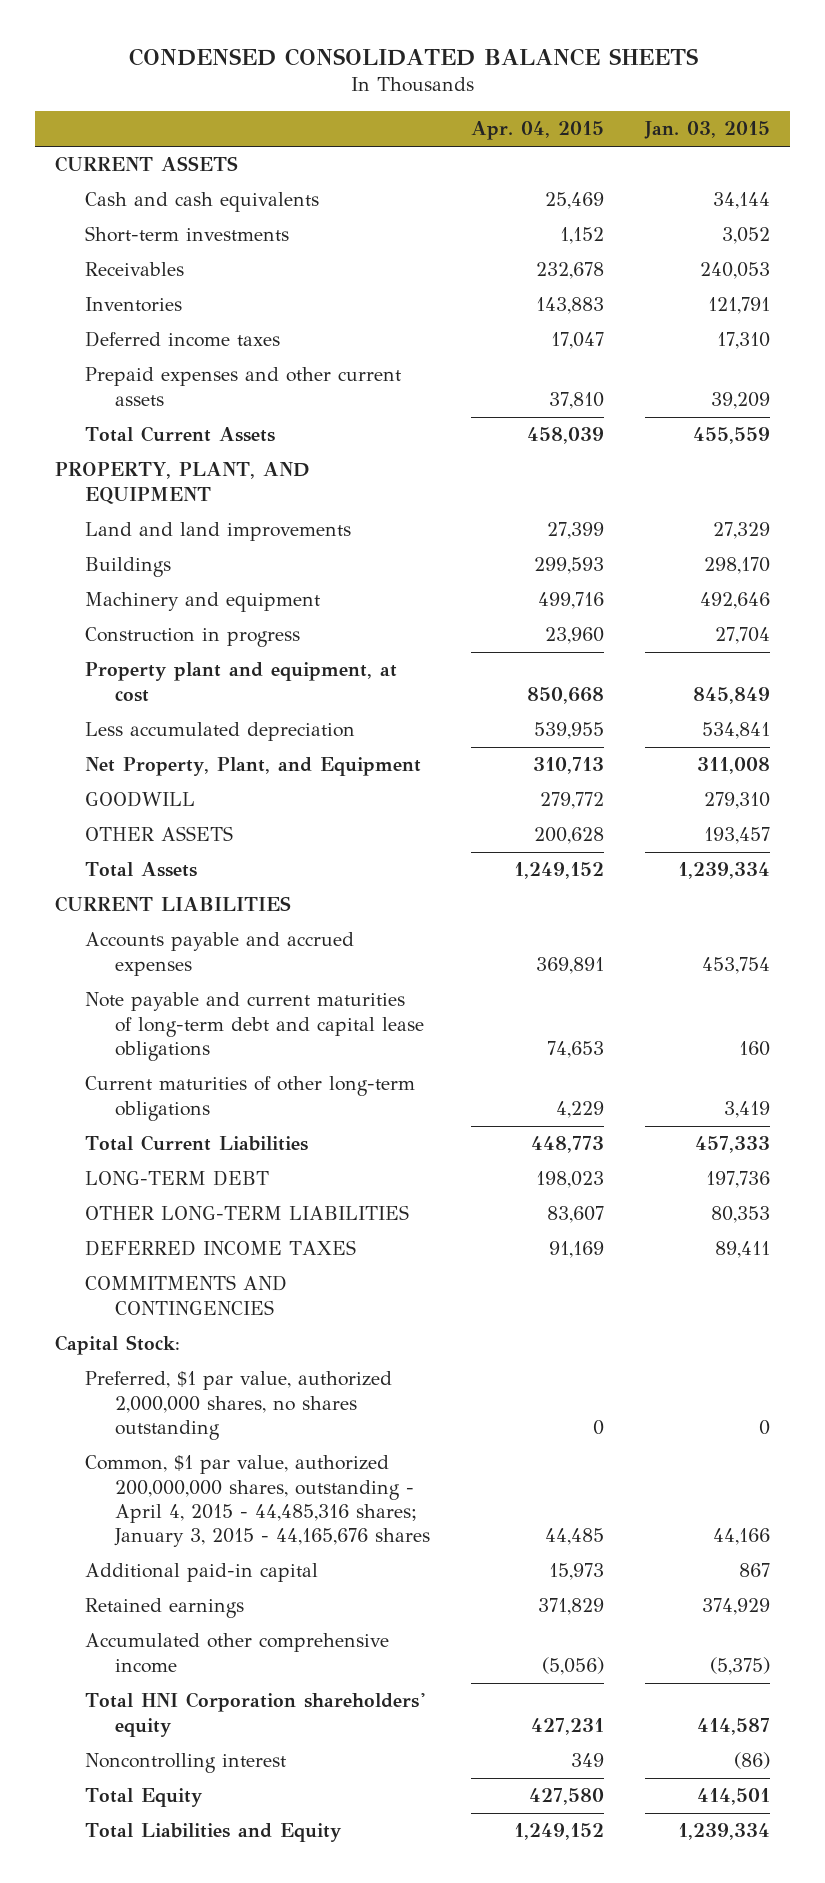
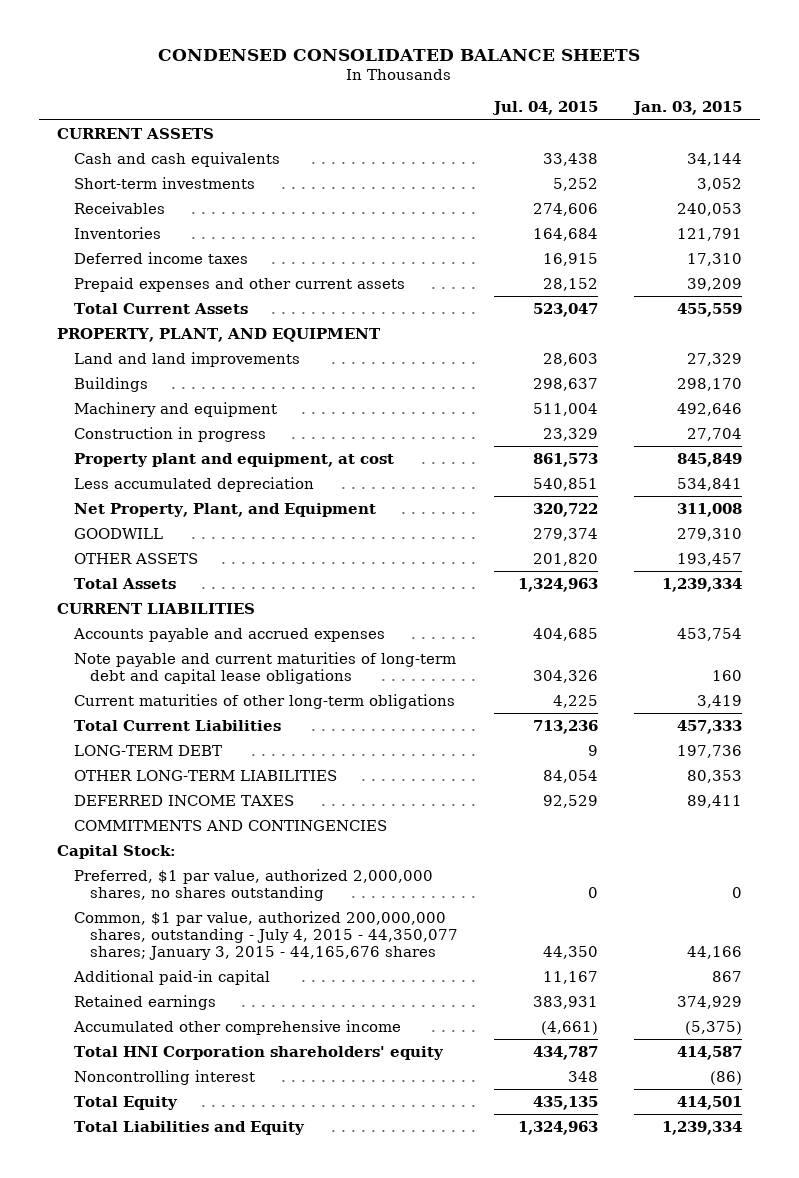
- | Apr. 04, 2015 | Jan. 03, 2015
+ | Jul. 04, 2015 | Jan. 03, 2015
- Common, $1 par value, authorized 200,000,000 shares, outstanding - April 4, 2015 - 44,485,316 shares; January 3, 2015 - 44,165,676 shares | 44,485 | 44,166
+ Common, $1 par value, authorized 200,000,000 shares, outstanding - July 4, 2015 - 44,350,077 shares; January 3, 2015 - 44,165,676 shares | 44,350 | 44,166

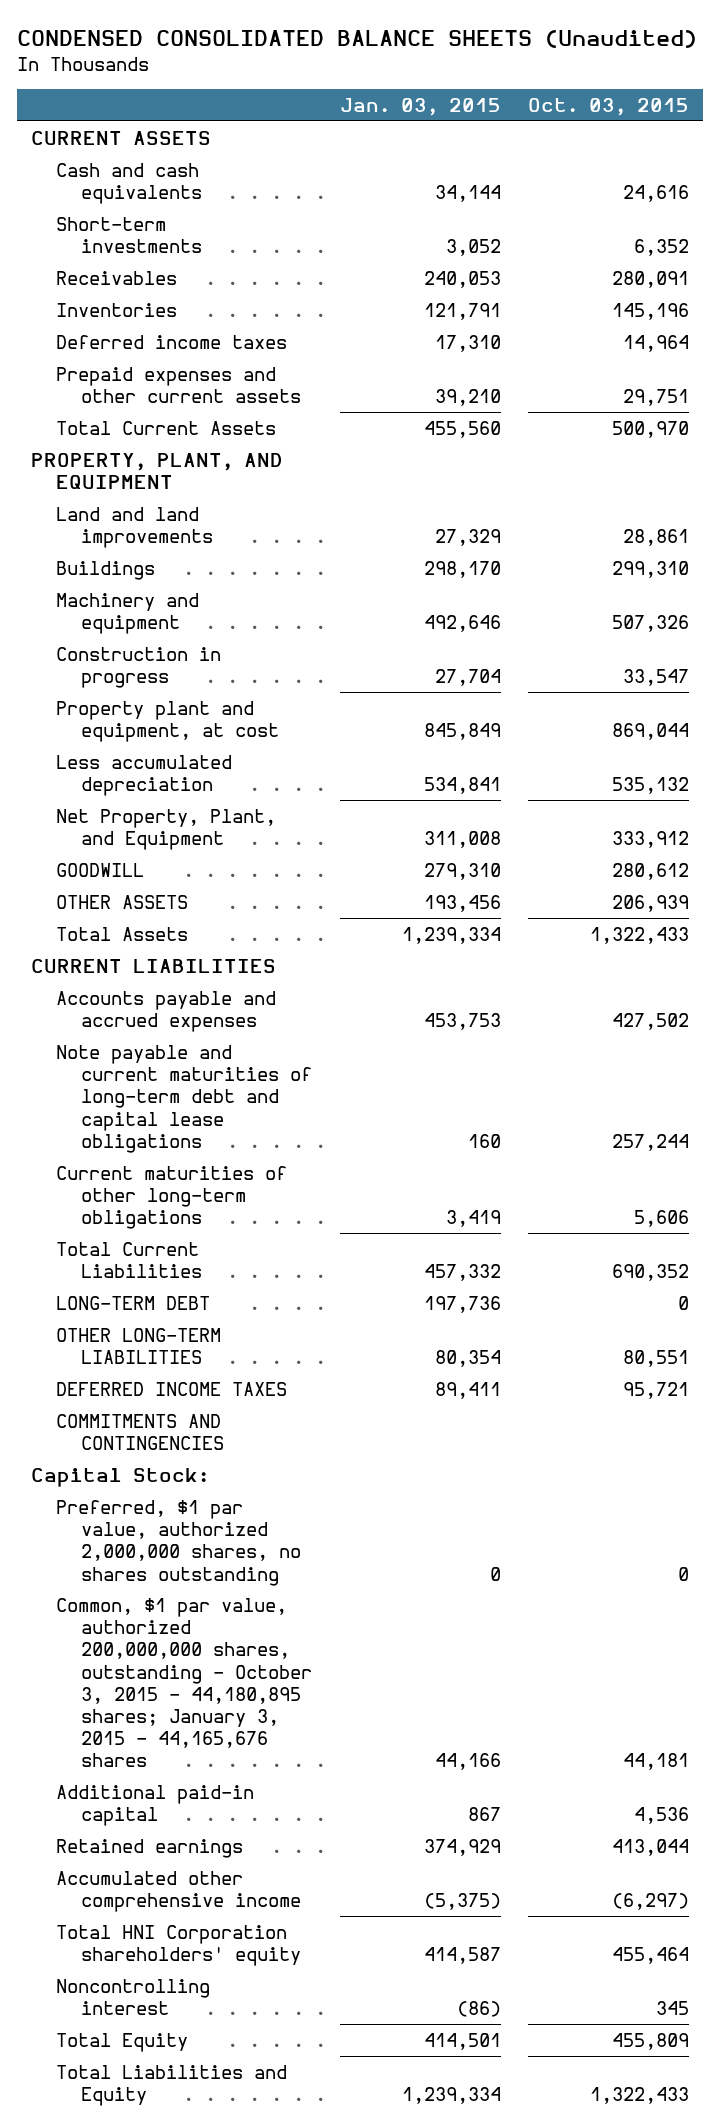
- CONDENSED CONSOLIDATED BALANCE SHEETS
+ CONDENSED CONSOLIDATED BALANCE SHEETS (Unaudited)
- | Jul. 04, 2015 | Jan. 03, 2015
+ | Jan. 03, 2015 | Oct. 03, 2015
- Prepaid expenses and other current assets | 28,152 | 39,209
- Total Current Assets | 523,047 | 455,559
+ Prepaid expenses and other current assets | 39,210 | 29,751
+ Total Current Assets | 455,560 | 500,970
- OTHER ASSETS | 201,820 | 193,457
+ OTHER ASSETS | 193,456 | 206,939
- Accounts payable and accrued expenses | 404,685 | 453,754
+ Accounts payable and accrued expenses | 453,753 | 427,502
- Total Current Liabilities | 713,236 | 457,333
+ Total Current Liabilities | 457,332 | 690,352
- OTHER LONG-TERM LIABILITIES | 84,054 | 80,353
+ OTHER LONG-TERM LIABILITIES | 80,354 | 80,551
- Common, $1 par value, authorized 200,000,000 shares, outstanding - July 4, 2015 - 44,350,077 shares; January 3, 2015 - 44,165,676 shares | 44,350 | 44,166
+ Common, $1 par value, authorized 200,000,000 shares, outstanding - October 3, 2015 - 44,180,895 shares; January 3, 2015 - 44,165,676 shares | 44,166 | 44,181

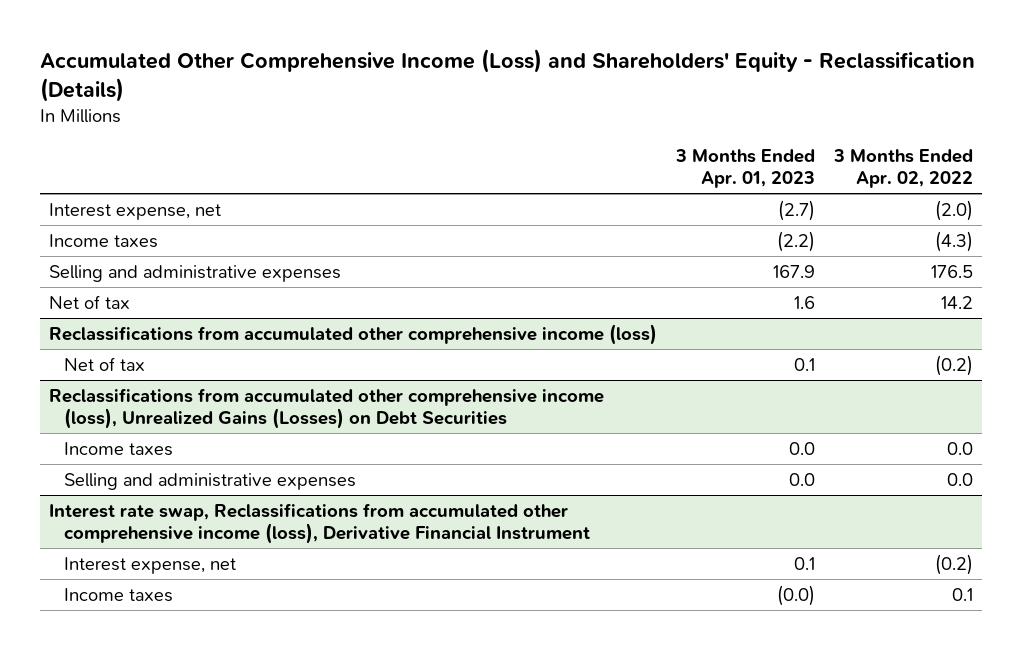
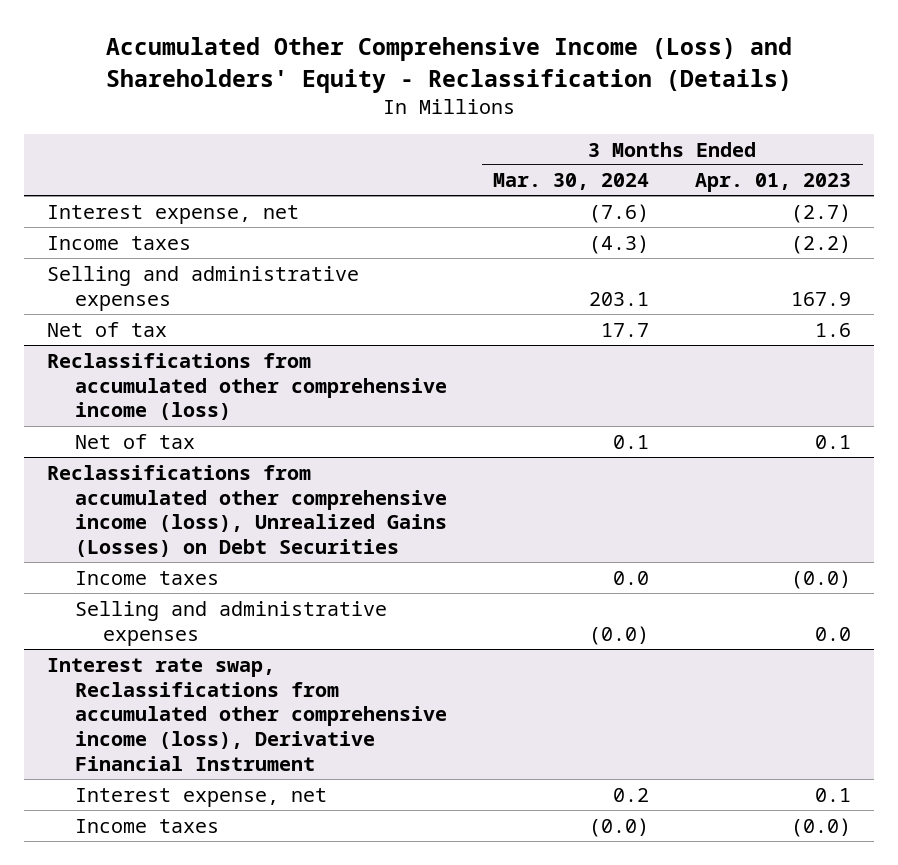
- | 3 Months Ended Apr. 01, 2023 | 3 Months Ended Apr. 02, 2022
+ | 3 Months Ended Mar. 30, 2024 | 3 Months Ended Apr. 01, 2023
@ Reclassifications from accumulated other comprehensive income (loss), Unrealized Gains (Losses) on Debt Securities
- Income taxes | 0.0 | 0.0
+ Income taxes | 0.0 | (0.0)

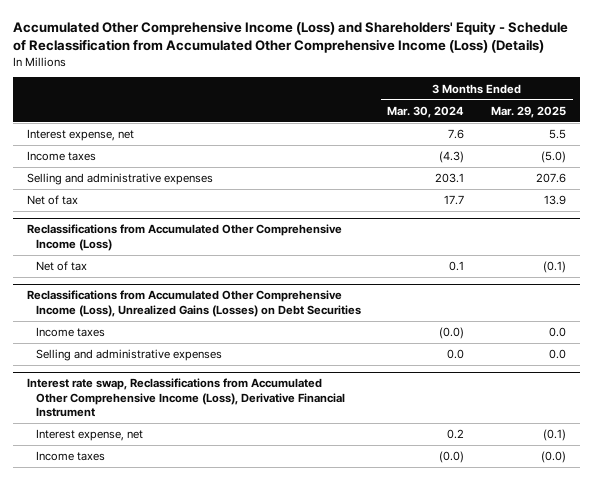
- Accumulated Other Comprehensive Income (Loss) and Shareholders' Equity - Reclassification (Details)
+ Accumulated Other Comprehensive Income (Loss) and Shareholders' Equity - Schedule of Reclassification from Accumulated Other Comprehensive Income (Loss) (Details)
- | 3 Months Ended Mar. 30, 2024 | 3 Months Ended Apr. 01, 2023
+ | 3 Months Ended Mar. 30, 2024 | 3 Months Ended Mar. 29, 2025
- Interest expense, net | (7.6) | (2.7)
+ Interest expense, net | 7.6 | 5.5
- Reclassifications from accumulated other comprehensive income (loss)
+ Reclassifications from Accumulated Other Comprehensive Income (Loss)
- Reclassifications from accumulated other comprehensive income (loss), Unrealized Gains (Losses) on Debt Securities
- Income taxes | 0.0 | (0.0)
- Selling and administrative expenses | (0.0) | 0.0
- Interest rate swap, Reclassifications from accumulated other comprehensive income (loss), Derivative Financial Instrument
+ Reclassifications from Accumulated Other Comprehensive Income (Loss), Unrealized Gains (Losses) on Debt Securities
+ Income taxes | (0.0) | 0.0
+ Selling and administrative expenses | 0.0 | 0.0
+ Interest rate swap, Reclassifications from Accumulated Other Comprehensive Income (Loss), Derivative Financial Instrument

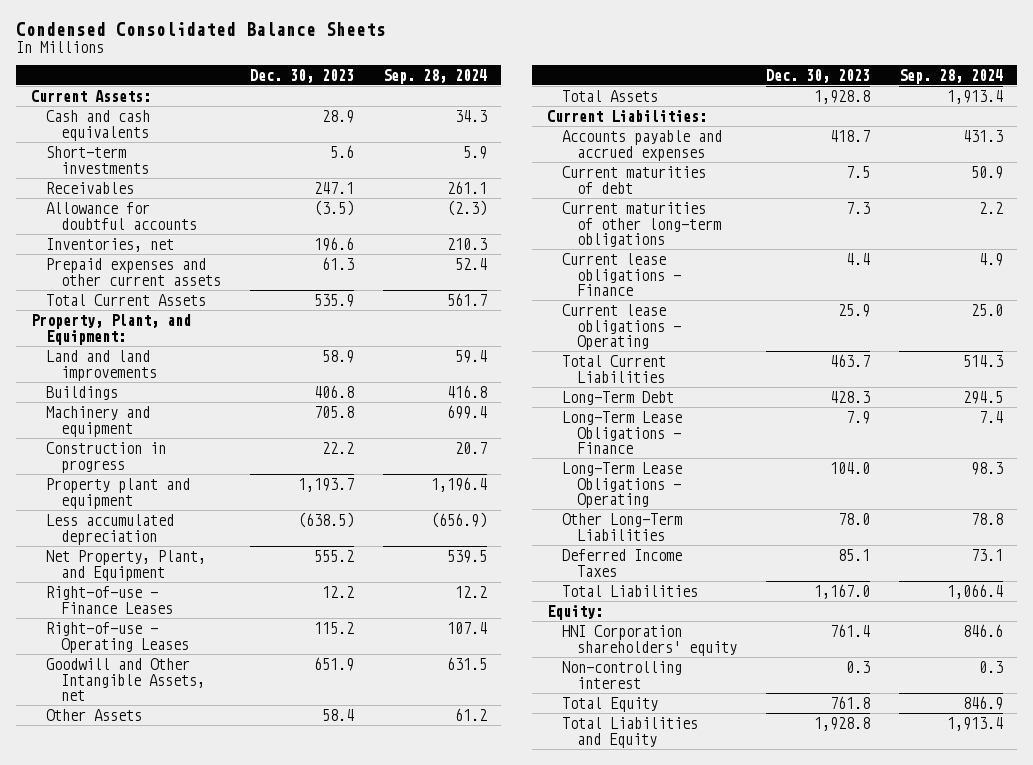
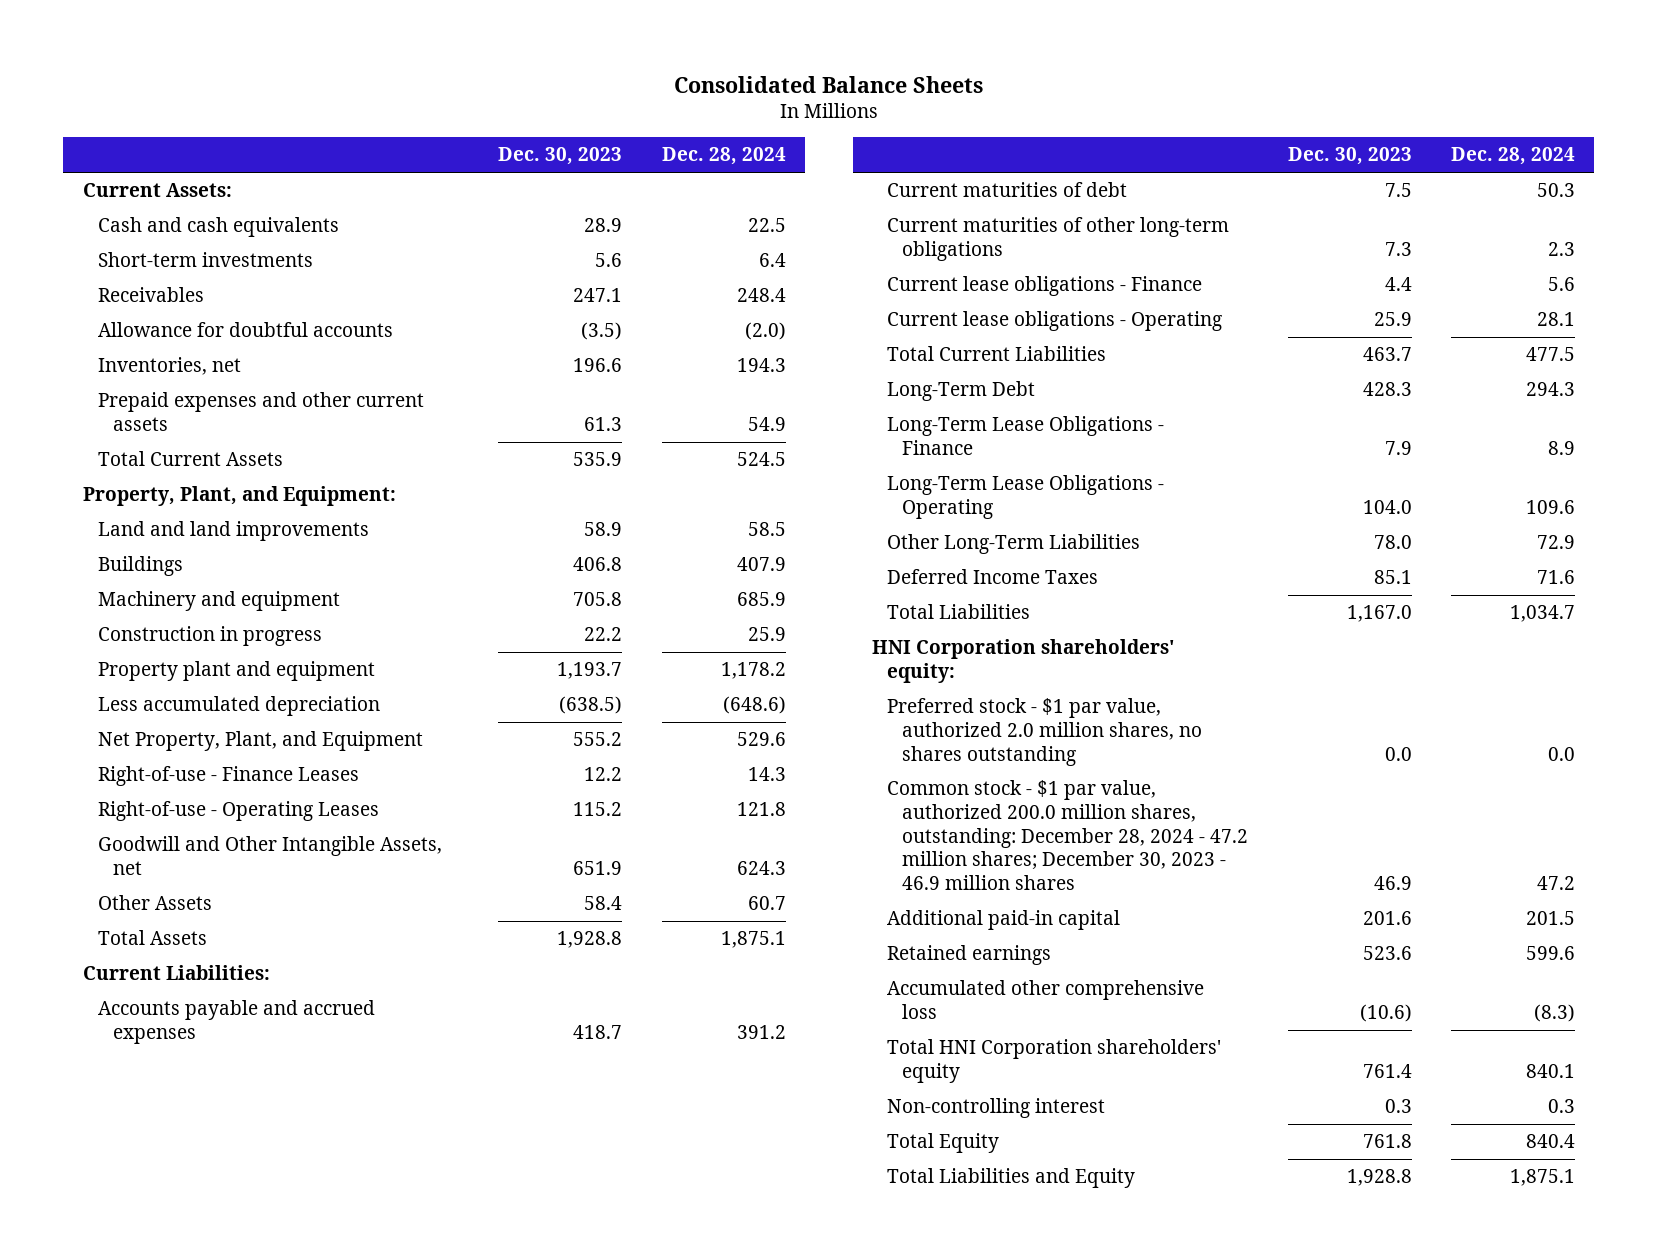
- Condensed Consolidated Balance Sheets
+ Consolidated Balance Sheets
- | Dec. 30, 2023 | Sep. 28, 2024
+ | Dec. 30, 2023 | Dec. 28, 2024
- Equity:
- HNI Corporation shareholders' equity | 761.4 | 846.6
+ HNI Corporation shareholders' equity:
+ Preferred stock - $1 par value, authorized 2.0 million shares, no shares outstanding | 0.0 | 0.0
+ Common stock - $1 par value, authorized 200.0 million shares, outstanding: December 28, 2024 - 47.2 million shares; December 30, 2023 - 46.9 million shares | 46.9 | 47.2
+ Additional paid-in capital | 201.6 | 201.5
+ Retained earnings | 523.6 | 599.6
+ Accumulated other comprehensive loss | (10.6) | (8.3)
+ Total HNI Corporation shareholders' equity | 761.4 | 840.1

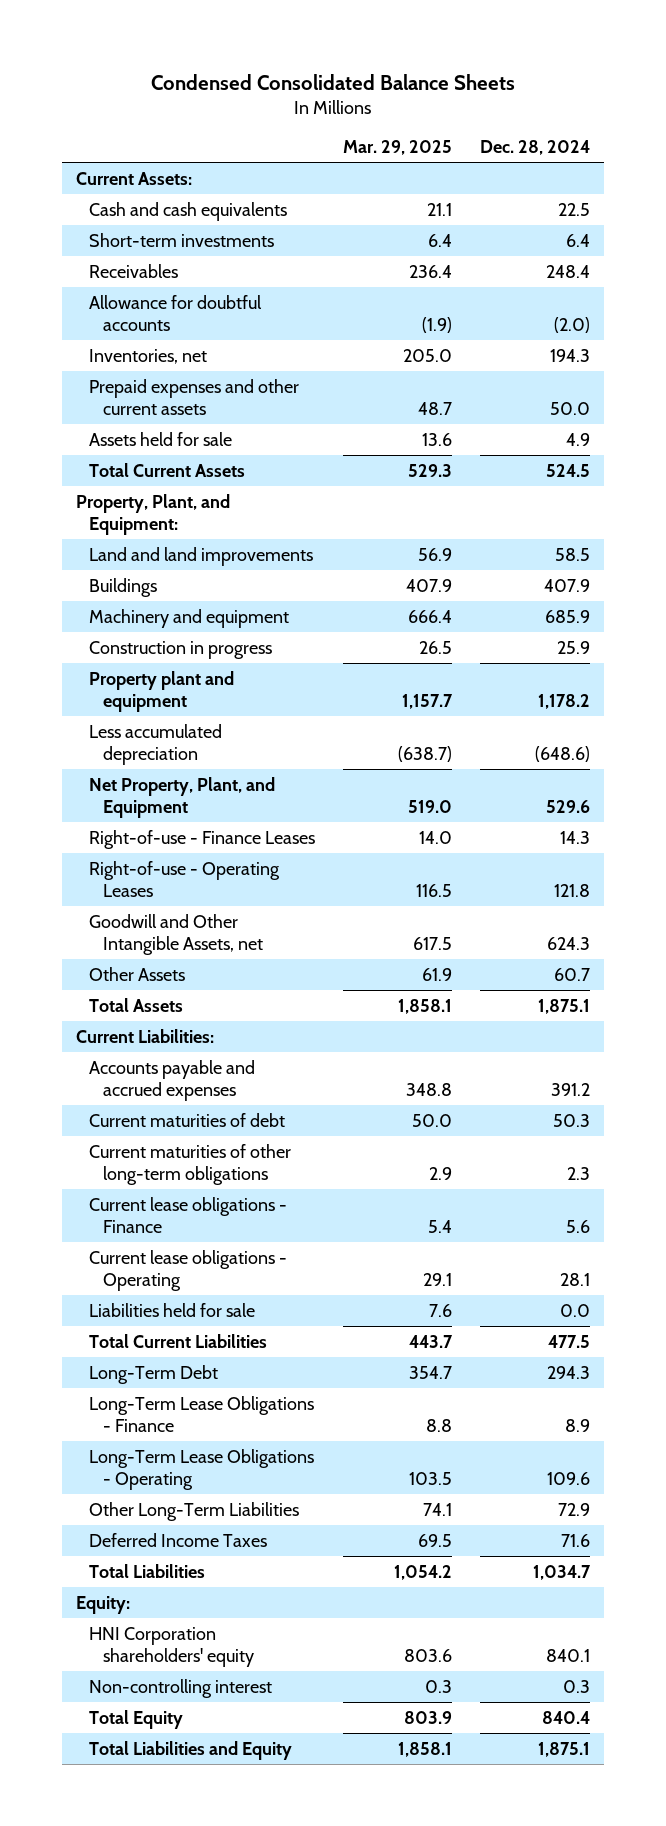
- Consolidated Balance Sheets
+ Condensed Consolidated Balance Sheets
- | Dec. 30, 2023 | Dec. 28, 2024
+ | Mar. 29, 2025 | Dec. 28, 2024
- Prepaid expenses and other current assets | 61.3 | 54.9
+ Prepaid expenses and other current assets | 48.7 | 50.0
+ Assets held for sale | 13.6 | 4.9
+ Liabilities held for sale | 7.6 | 0.0
- HNI Corporation shareholders' equity:
- Preferred stock - $1 par value, authorized 2.0 million shares, no shares outstanding | 0.0 | 0.0
- Common stock - $1 par value, authorized 200.0 million shares, outstanding: December 28, 2024 - 47.2 million shares; December 30, 2023 - 46.9 million shares | 46.9 | 47.2
- Additional paid-in capital | 201.6 | 201.5
- Retained earnings | 523.6 | 599.6
- Accumulated other comprehensive loss | (10.6) | (8.3)
- Total HNI Corporation shareholders' equity | 761.4 | 840.1
+ Equity:
+ HNI Corporation shareholders' equity | 803.6 | 840.1

